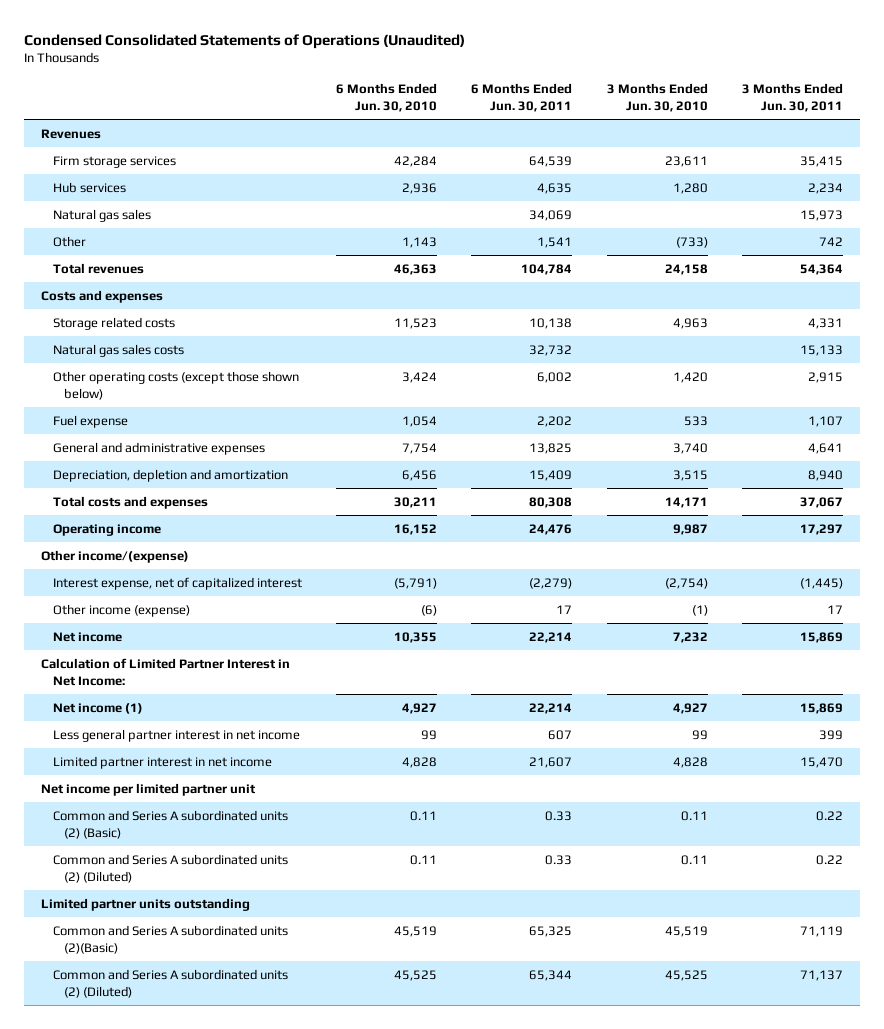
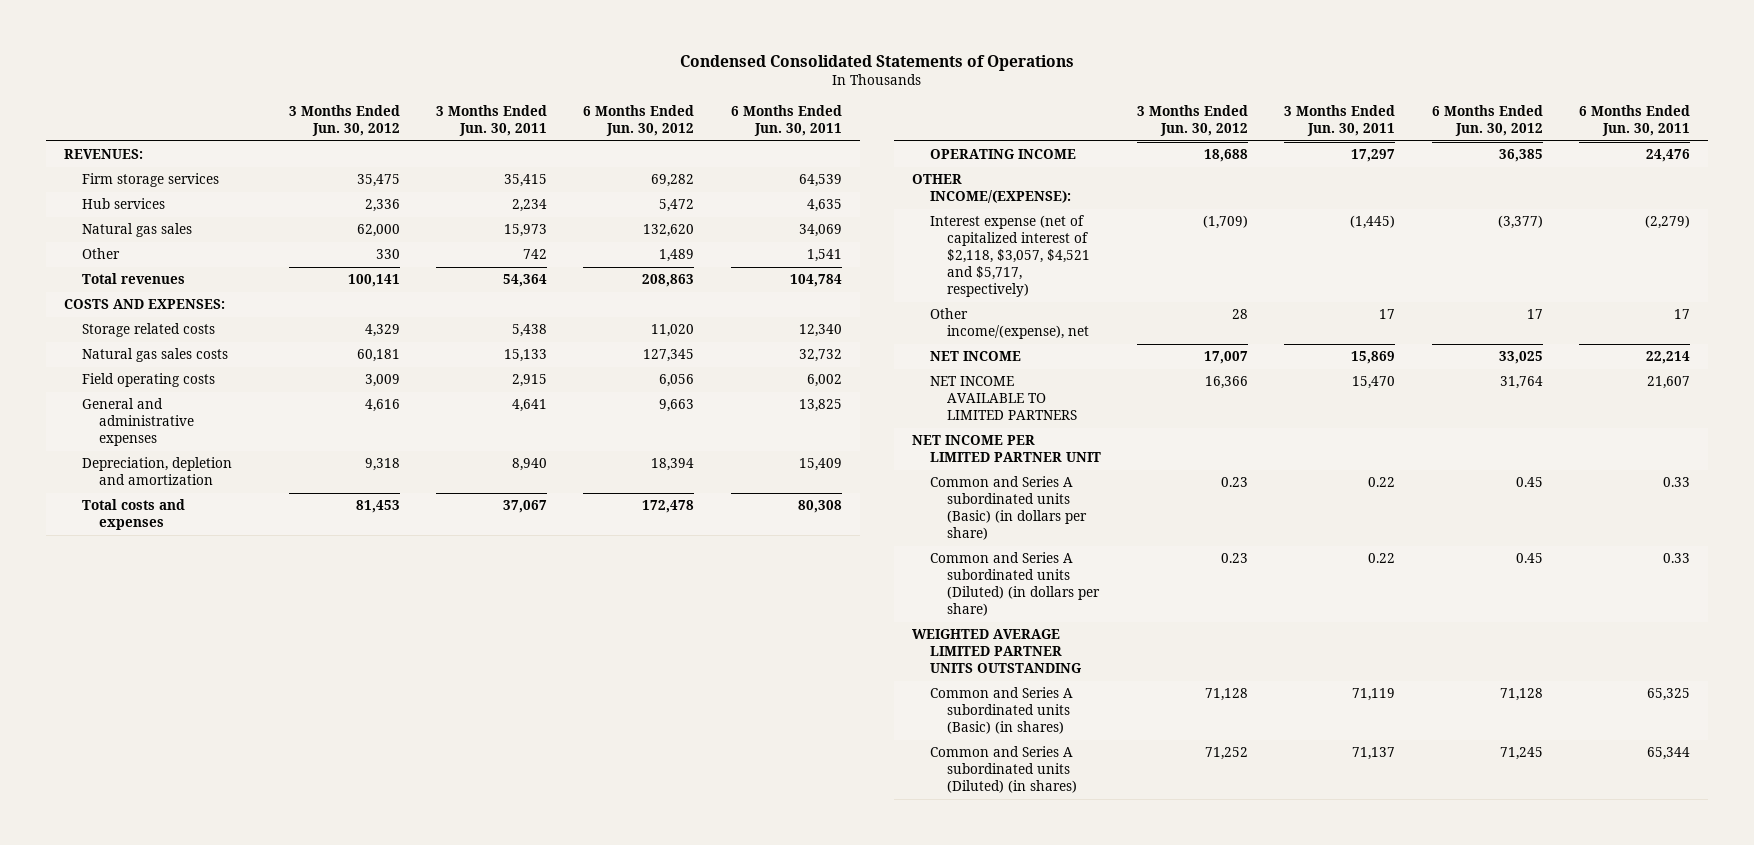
- Condensed Consolidated Statements of Operations (Unaudited)
+ Condensed Consolidated Statements of Operations
- | 6 Months Ended Jun. 30, 2010 | 6 Months Ended Jun. 30, 2011 | 3 Months Ended Jun. 30, 2010 | 3 Months Ended Jun. 30, 2011
+ | 3 Months Ended Jun. 30, 2012 | 3 Months Ended Jun. 30, 2011 | 6 Months Ended Jun. 30, 2012 | 6 Months Ended Jun. 30, 2011
- Revenues
+ REVENUES:
- Costs and expenses
- Storage related costs | 11,523 | 10,138 | 4,963 | 4,331
+ COSTS AND EXPENSES:
+ Storage related costs | 4,329 | 5,438 | 11,020 | 12,340
- Other operating costs (except those shown below) | 3,424 | 6,002 | 1,420 | 2,915
- Fuel expense | 1,054 | 2,202 | 533 | 1,107
+ Field operating costs | 3,009 | 2,915 | 6,056 | 6,002
- Operating income | 16,152 | 24,476 | 9,987 | 17,297
- Other income/(expense)
- Interest expense, net of capitalized interest | (5,791) | (2,279) | (2,754) | (1,445)
- Other income (expense) | (6) | 17 | (1) | 17
- Net income | 10,355 | 22,214 | 7,232 | 15,869
- Calculation of Limited Partner Interest in Net Income:
- Net income (1) | 4,927 | 22,214 | 4,927 | 15,869
- Less general partner interest in net income | 99 | 607 | 99 | 399
- Limited partner interest in net income | 4,828 | 21,607 | 4,828 | 15,470
- Net income per limited partner unit
- Common and Series A subordinated units (2) (Basic) | 0.11 | 0.33 | 0.11 | 0.22
- Common and Series A subordinated units (2) (Diluted) | 0.11 | 0.33 | 0.11 | 0.22
- Limited partner units outstanding
- Common and Series A subordinated units (2)(Basic) | 45,519 | 65,325 | 45,519 | 71,119
- Common and Series A subordinated units (2) (Diluted) | 45,525 | 65,344 | 45,525 | 71,137
+ OPERATING INCOME | 18,688 | 17,297 | 36,385 | 24,476
+ OTHER INCOME/(EXPENSE):
+ Interest expense (net of capitalized interest of $2,118, $3,057, $4,521 and $5,717, respectively) | (1,709) | (1,445) | (3,377) | (2,279)
+ Other income/(expense), net | 28 | 17 | 17 | 17
+ NET INCOME | 17,007 | 15,869 | 33,025 | 22,214
+ NET INCOME AVAILABLE TO LIMITED PARTNERS | 16,366 | 15,470 | 31,764 | 21,607
+ NET INCOME PER LIMITED PARTNER UNIT
+ Common and Series A subordinated units (Basic) (in dollars per share) | 0.23 | 0.22 | 0.45 | 0.33
+ Common and Series A subordinated units (Diluted) (in dollars per share) | 0.23 | 0.22 | 0.45 | 0.33
+ WEIGHTED AVERAGE LIMITED PARTNER UNITS OUTSTANDING
+ Common and Series A subordinated units (Basic) (in shares) | 71,128 | 71,119 | 71,128 | 65,325
+ Common and Series A subordinated units (Diluted) (in shares) | 71,252 | 71,137 | 71,245 | 65,344

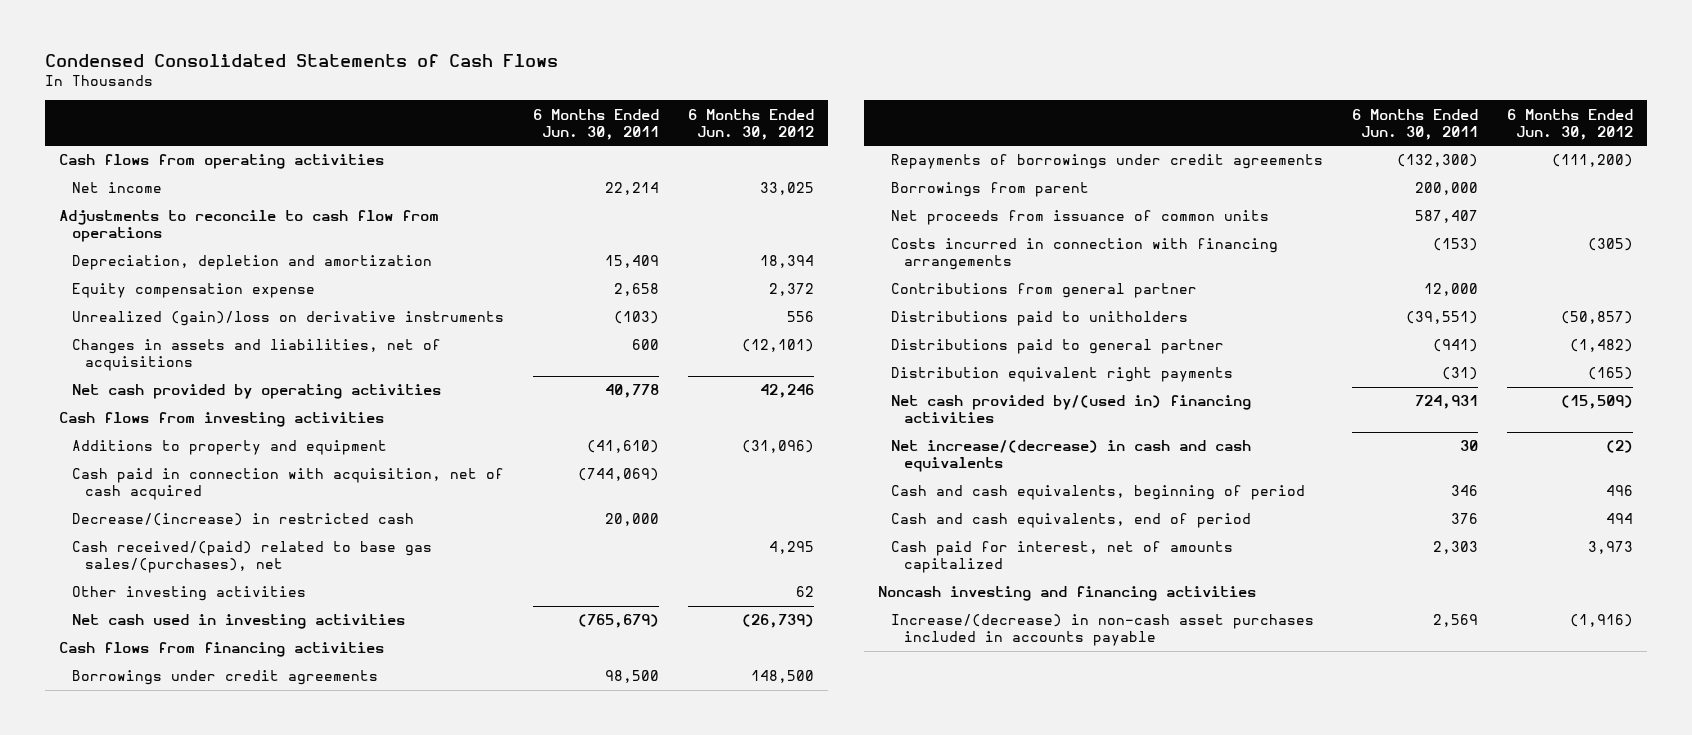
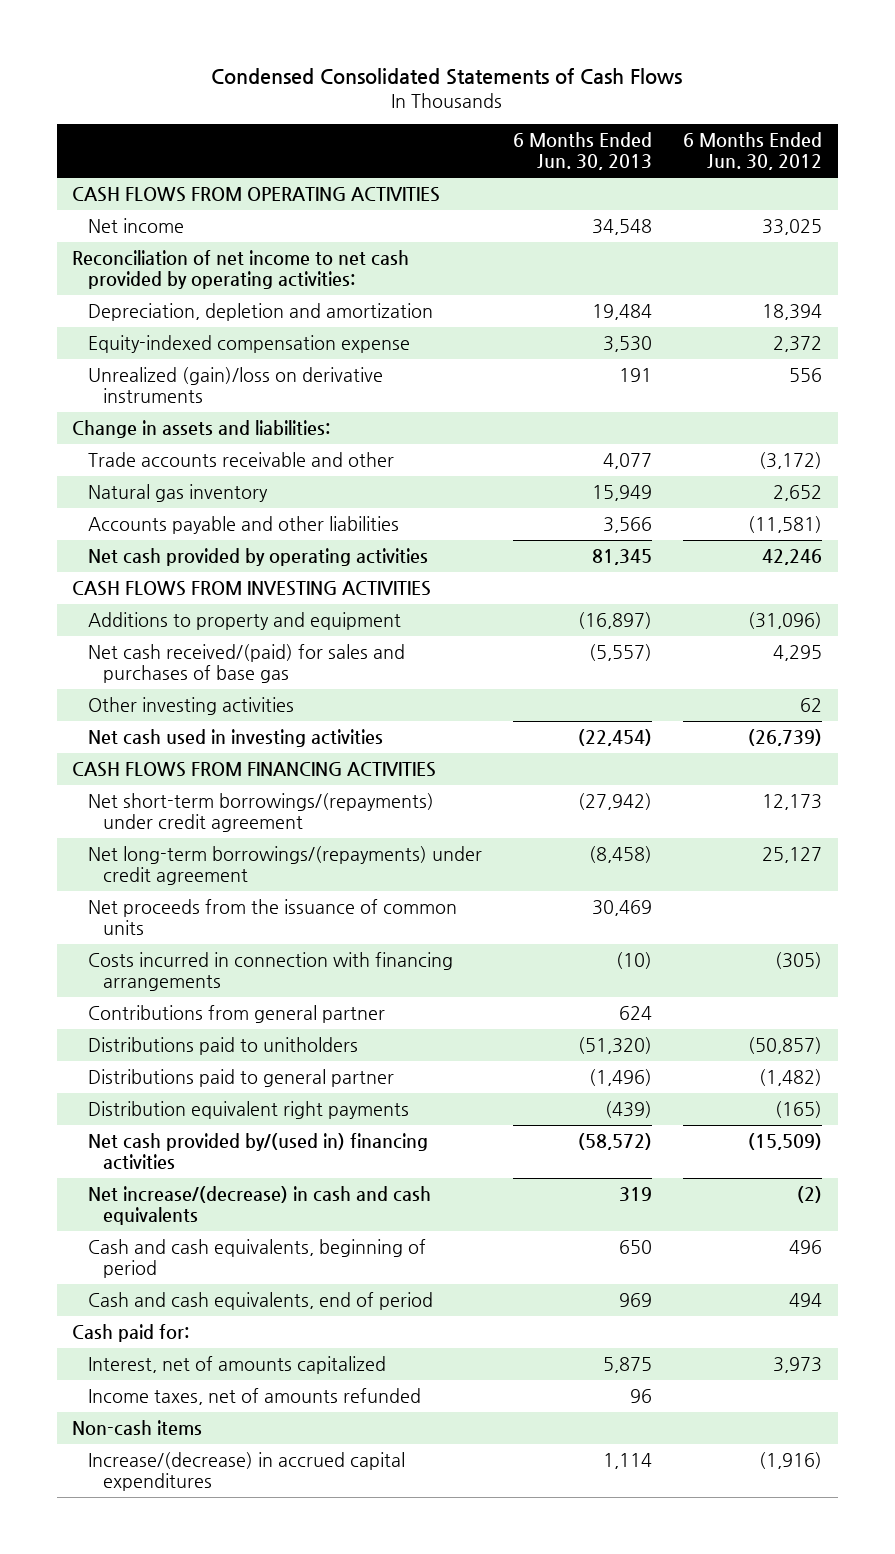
- | 6 Months Ended Jun. 30, 2011 | 6 Months Ended Jun. 30, 2012
+ | 6 Months Ended Jun. 30, 2013 | 6 Months Ended Jun. 30, 2012
- Cash flows from operating activities
+ CASH FLOWS FROM OPERATING ACTIVITIES
- Adjustments to reconcile to cash flow from operations
+ Reconciliation of net income to net cash provided by operating activities:
- Equity compensation expense | 2,658 | 2,372
+ Equity-indexed compensation expense | 3,530 | 2,372
- Changes in assets and liabilities, net of acquisitions | 600 | (12,101)
+ Change in assets and liabilities:
+ Trade accounts receivable and other | 4,077 | (3,172)
+ Natural gas inventory | 15,949 | 2,652
+ Accounts payable and other liabilities | 3,566 | (11,581)
- Cash flows from investing activities
+ CASH FLOWS FROM INVESTING ACTIVITIES
- Cash paid in connection with acquisition, net of cash acquired | (744,069) |
- Decrease/(increase) in restricted cash | 20,000 |
- Cash received/(paid) related to base gas sales/(purchases), net | | 4,295
+ Net cash received/(paid) for sales and purchases of base gas | (5,557) | 4,295
- Cash flows from financing activities
- Borrowings under credit agreements | 98,500 | 148,500
- Repayments of borrowings under credit agreements | (132,300) | (111,200)
- Borrowings from parent | 200,000 |
- Net proceeds from issuance of common units | 587,407 |
+ CASH FLOWS FROM FINANCING ACTIVITIES
+ Net short-term borrowings/(repayments) under credit agreement | (27,942) | 12,173
+ Net long-term borrowings/(repayments) under credit agreement | (8,458) | 25,127
+ Net proceeds from the issuance of common units | 30,469 |
- Cash paid for interest, net of amounts capitalized | 2,303 | 3,973
- Noncash investing and financing activities
- Increase/(decrease) in non-cash asset purchases included in accounts payable | 2,569 | (1,916)
+ Cash paid for:
+ Interest, net of amounts capitalized | 5,875 | 3,973
+ Income taxes, net of amounts refunded | 96 |
+ Non-cash items
+ Increase/(decrease) in accrued capital expenditures | 1,114 | (1,916)

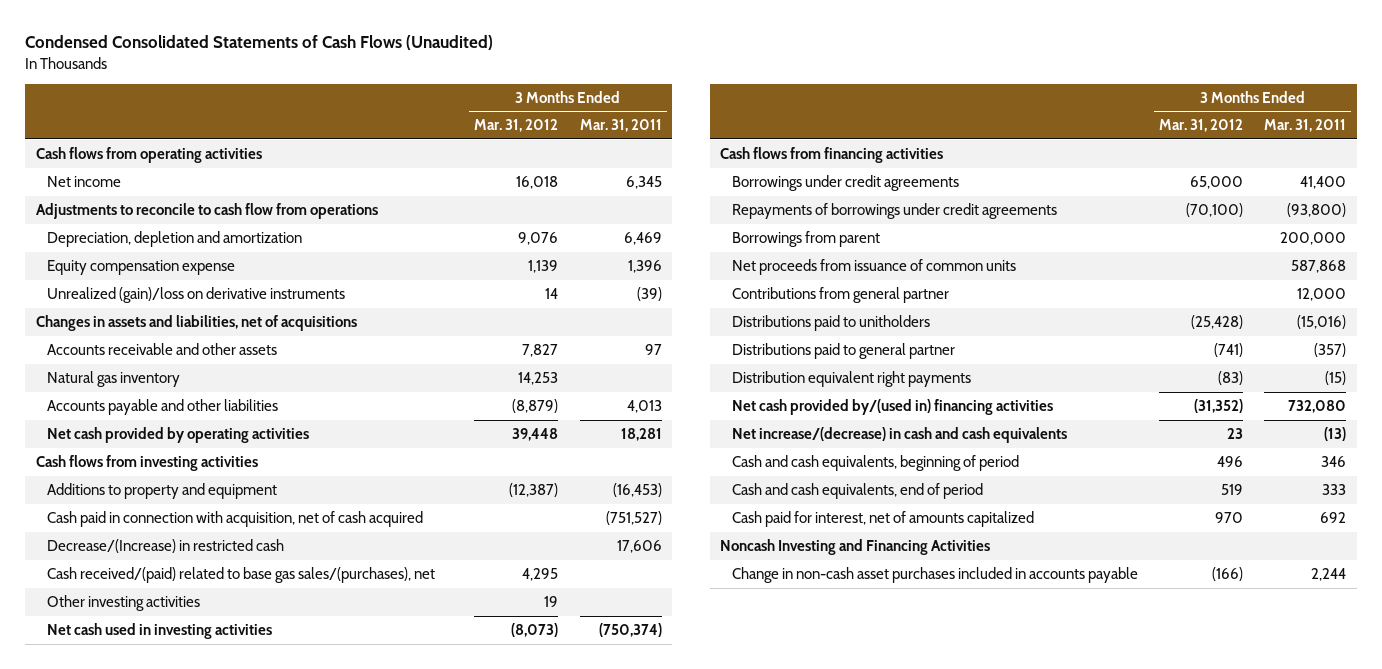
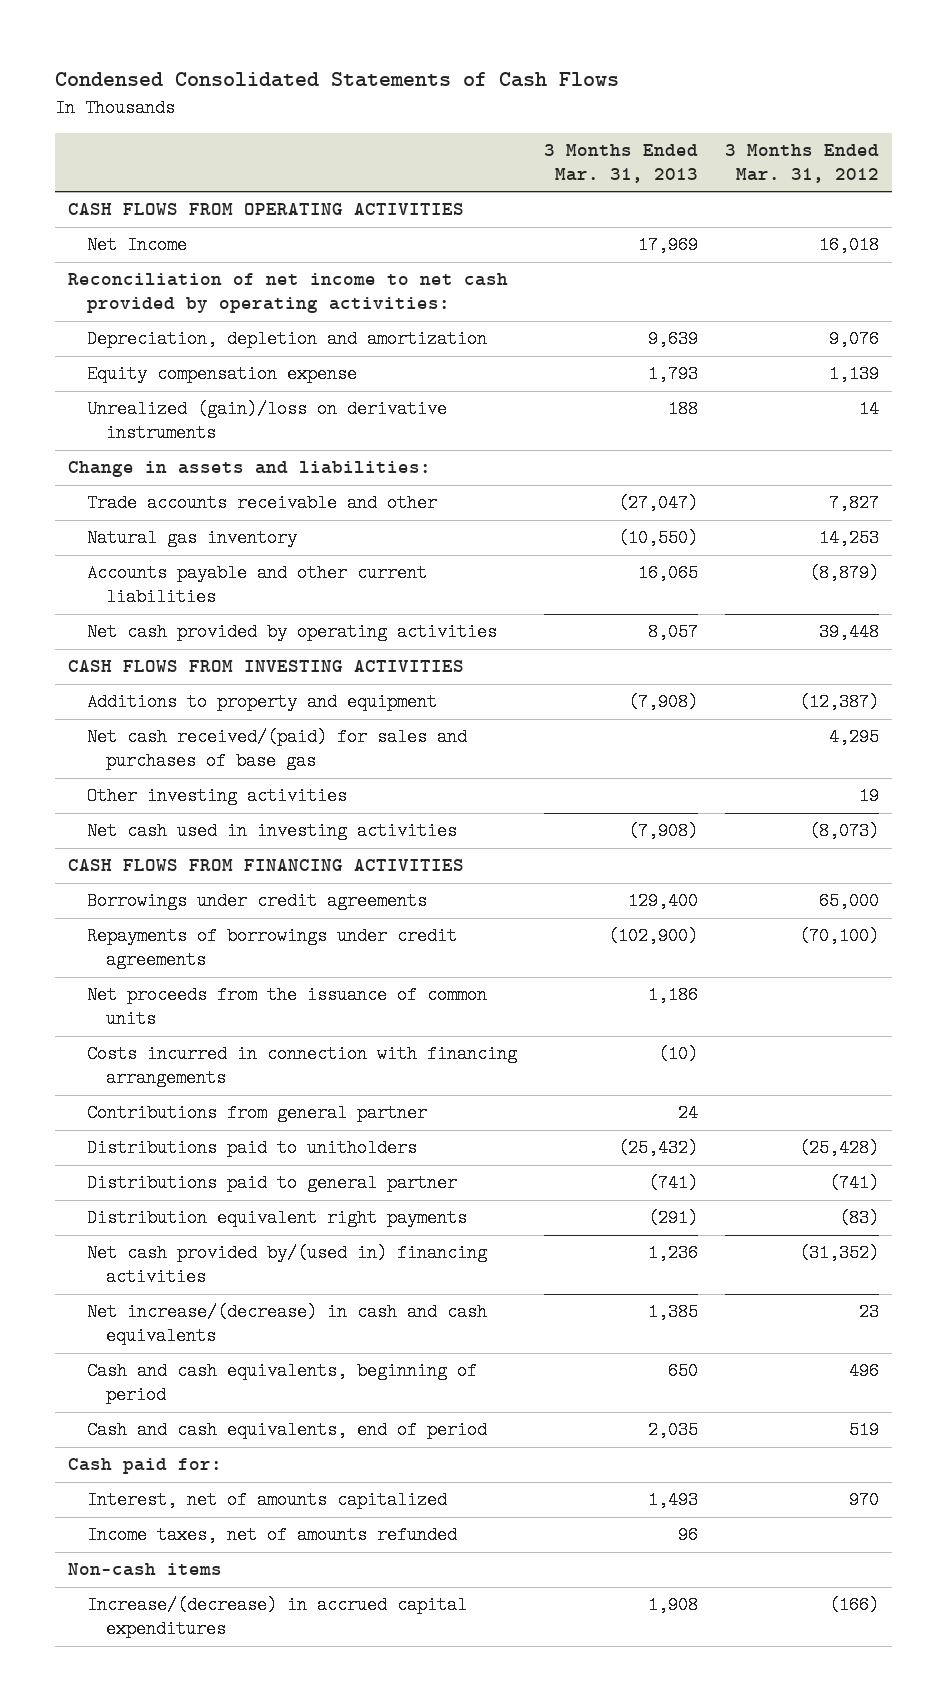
- Condensed Consolidated Statements of Cash Flows (Unaudited)
+ Condensed Consolidated Statements of Cash Flows
- | 3 Months Ended Mar. 31, 2012 | 3 Months Ended Mar. 31, 2011
+ | 3 Months Ended Mar. 31, 2013 | 3 Months Ended Mar. 31, 2012
- Cash flows from operating activities
- Net income | 16,018 | 6,345
- Adjustments to reconcile to cash flow from operations
+ CASH FLOWS FROM OPERATING ACTIVITIES
+ Net Income | 17,969 | 16,018
+ Reconciliation of net income to net cash provided by operating activities:
- Changes in assets and liabilities, net of acquisitions
- Accounts receivable and other assets | 7,827 | 97
+ Change in assets and liabilities:
+ Trade accounts receivable and other | (27,047) | 7,827
- Accounts payable and other liabilities | (8,879) | 4,013
+ Accounts payable and other current liabilities | 16,065 | (8,879)
- Cash flows from investing activities
+ CASH FLOWS FROM INVESTING ACTIVITIES
- Cash paid in connection with acquisition, net of cash acquired | | (751,527)
- Decrease/(Increase) in restricted cash | | 17,606
- Cash received/(paid) related to base gas sales/(purchases), net | 4,295 |
+ Net cash received/(paid) for sales and purchases of base gas | | 4,295
- Cash flows from financing activities
+ CASH FLOWS FROM FINANCING ACTIVITIES
- Borrowings from parent | | 200,000
- Net proceeds from issuance of common units | | 587,868
+ Net proceeds from the issuance of common units | 1,186 |
+ Costs incurred in connection with financing arrangements | (10) |
- Cash paid for interest, net of amounts capitalized | 970 | 692
- Noncash Investing and Financing Activities
- Change in non-cash asset purchases included in accounts payable | (166) | 2,244
+ Cash paid for:
+ Interest, net of amounts capitalized | 1,493 | 970
+ Income taxes, net of amounts refunded | 96 |
+ Non-cash items
+ Increase/(decrease) in accrued capital expenditures | 1,908 | (166)

